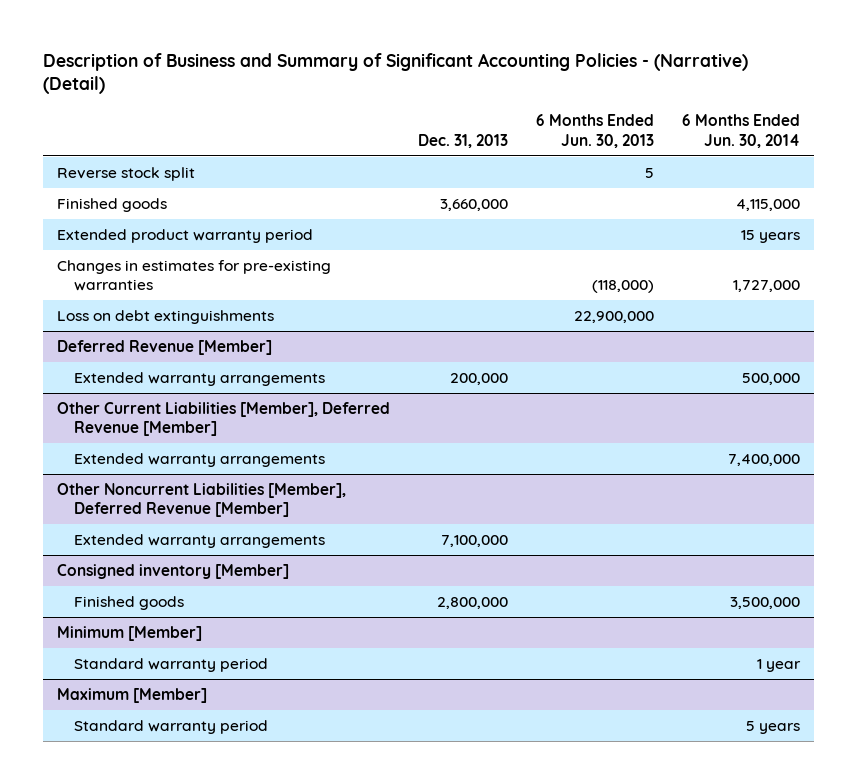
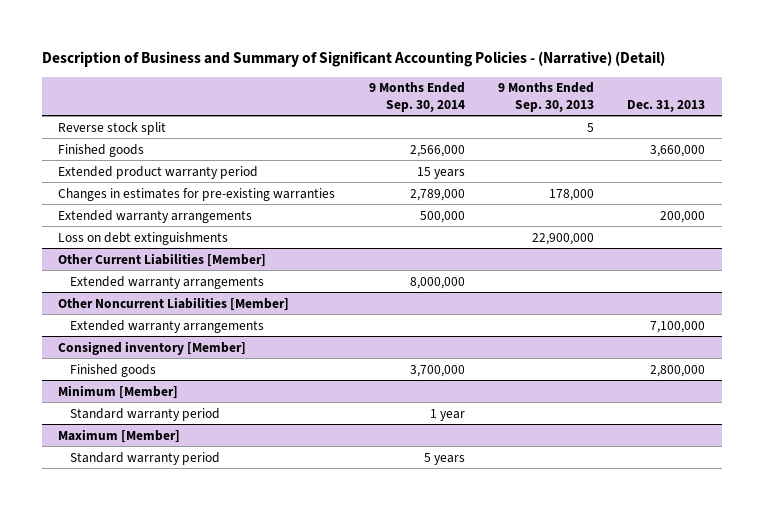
- | Dec. 31, 2013 | 6 Months Ended Jun. 30, 2013 | 6 Months Ended Jun. 30, 2014
+ | 9 Months Ended Sep. 30, 2014 | 9 Months Ended Sep. 30, 2013 | Dec. 31, 2013
+ Extended warranty arrangements | 500,000 | | 200,000
- Deferred Revenue [Member]
- Extended warranty arrangements | 200,000 | | 500,000
- Other Current Liabilities [Member], Deferred Revenue [Member]
+ Other Current Liabilities [Member]
- Other Noncurrent Liabilities [Member], Deferred Revenue [Member]
+ Other Noncurrent Liabilities [Member]

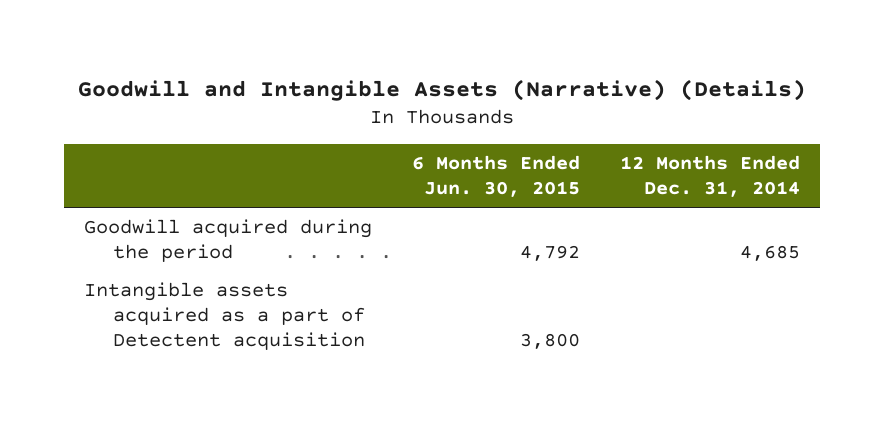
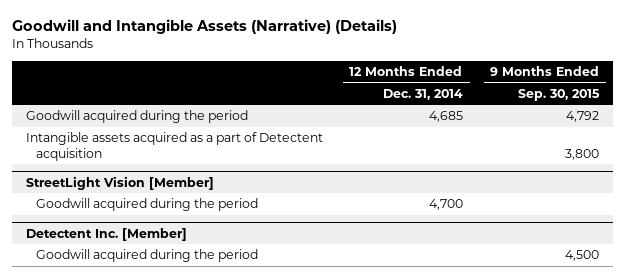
- | 6 Months Ended Jun. 30, 2015 | 12 Months Ended Dec. 31, 2014
+ | 12 Months Ended Dec. 31, 2014 | 9 Months Ended Sep. 30, 2015
+ StreetLight Vision [Member]
+ Goodwill acquired during the period | 4,700 |
+ Detectent Inc. [Member]
+ Goodwill acquired during the period | | 4,500

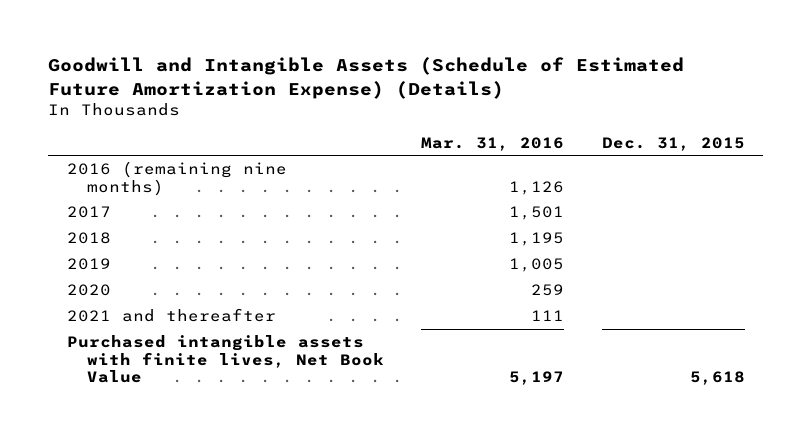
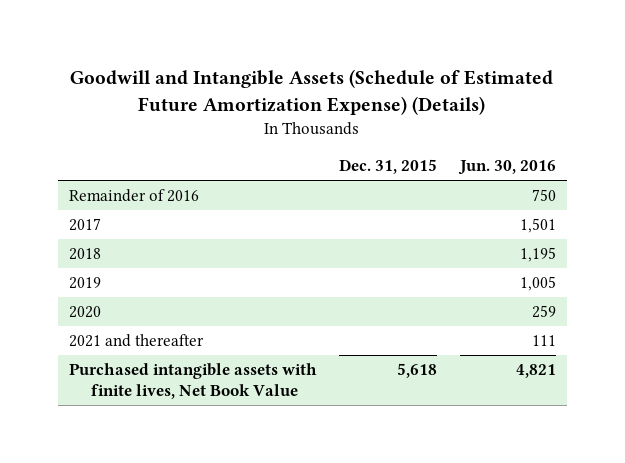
- | Mar. 31, 2016 | Dec. 31, 2015
+ | Dec. 31, 2015 | Jun. 30, 2016
- 2016 (remaining nine months) | 1,126 |
+ Remainder of 2016 | | 750

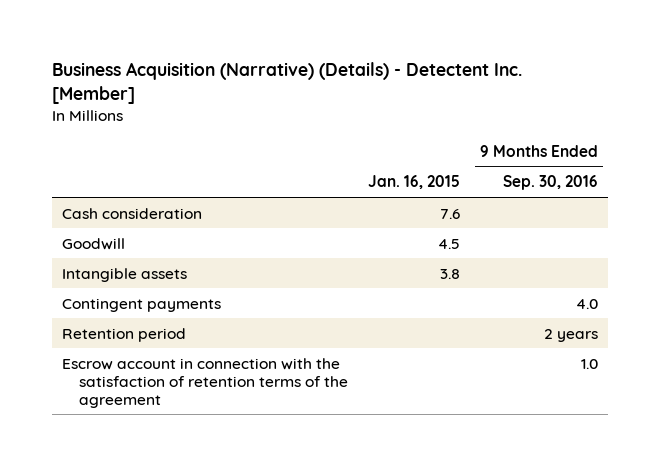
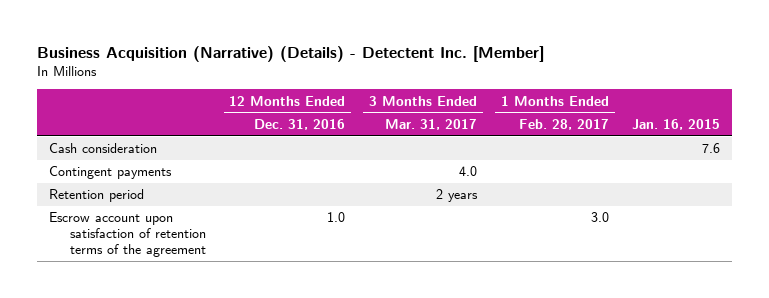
- | Jan. 16, 2015 | 9 Months Ended Sep. 30, 2016
+ | 12 Months Ended Dec. 31, 2016 | 3 Months Ended Mar. 31, 2017 | 1 Months Ended Feb. 28, 2017 | Jan. 16, 2015
- Goodwill | 4.5 |
- Intangible assets | 3.8 |
- Escrow account in connection with the satisfaction of retention terms of the agreement | | 1.0
+ Escrow account upon satisfaction of retention terms of the agreement | 1.0 | | 3.0 |

